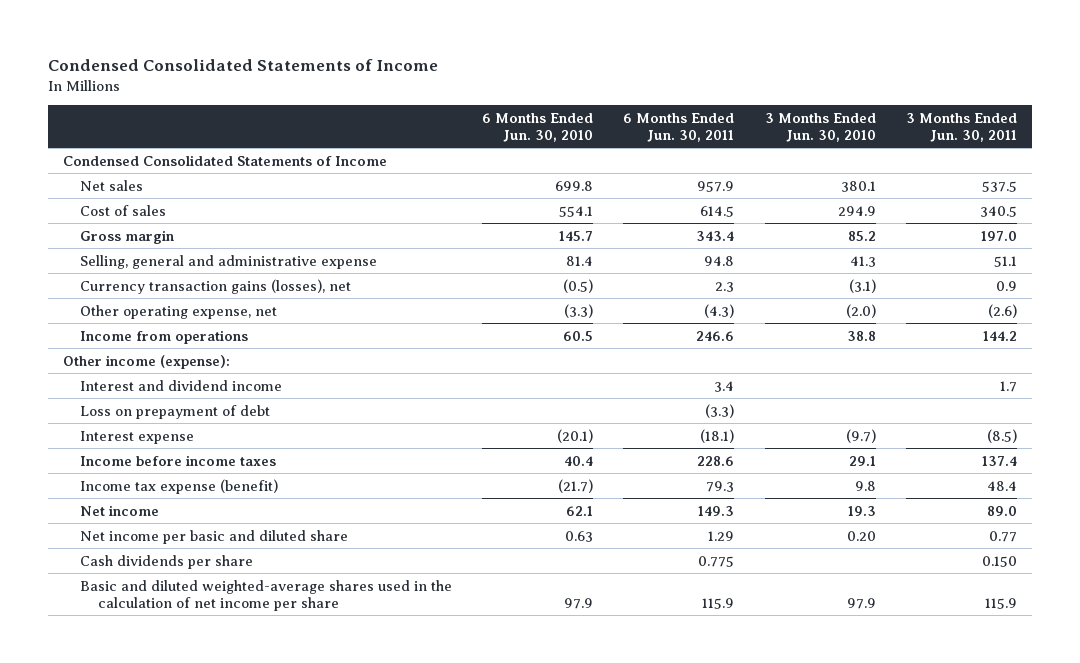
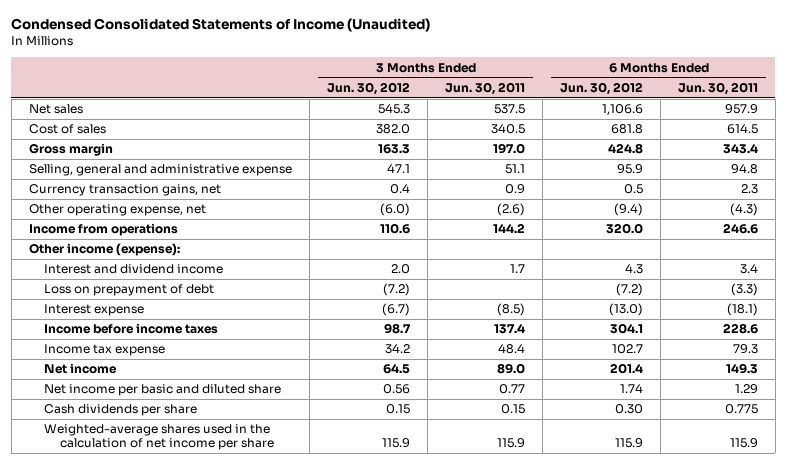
- Condensed Consolidated Statements of Income
+ Condensed Consolidated Statements of Income (Unaudited)
- | 6 Months Ended Jun. 30, 2010 | 6 Months Ended Jun. 30, 2011 | 3 Months Ended Jun. 30, 2010 | 3 Months Ended Jun. 30, 2011
+ | 3 Months Ended Jun. 30, 2012 | 3 Months Ended Jun. 30, 2011 | 6 Months Ended Jun. 30, 2012 | 6 Months Ended Jun. 30, 2011
- Condensed Consolidated Statements of Income
- Currency transaction gains (losses), net | (0.5) | 2.3 | (3.1) | 0.9
+ Currency transaction gains, net | 0.4 | 0.9 | 0.5 | 2.3
- Income tax expense (benefit) | (21.7) | 79.3 | 9.8 | 48.4
+ Income tax expense | 34.2 | 48.4 | 102.7 | 79.3
- Cash dividends per share | | 0.775 | | 0.150
- Basic and diluted weighted-average shares used in the calculation of net income per share | 97.9 | 115.9 | 97.9 | 115.9
+ Cash dividends per share | 0.15 | 0.15 | 0.30 | 0.775
+ Weighted-average shares used in the calculation of net income per share | 115.9 | 115.9 | 115.9 | 115.9

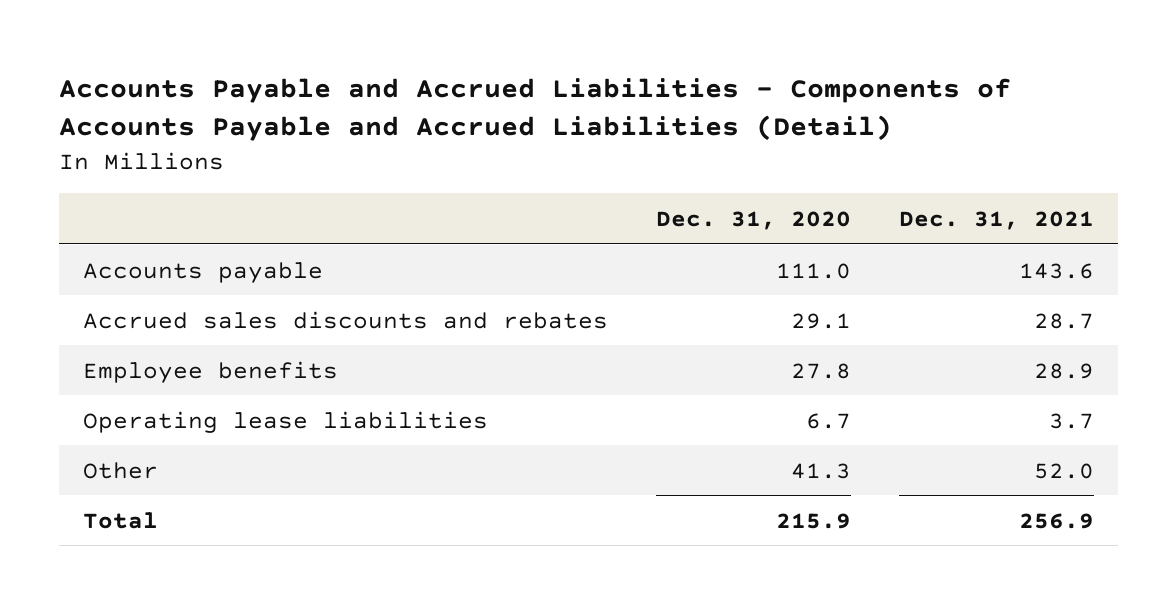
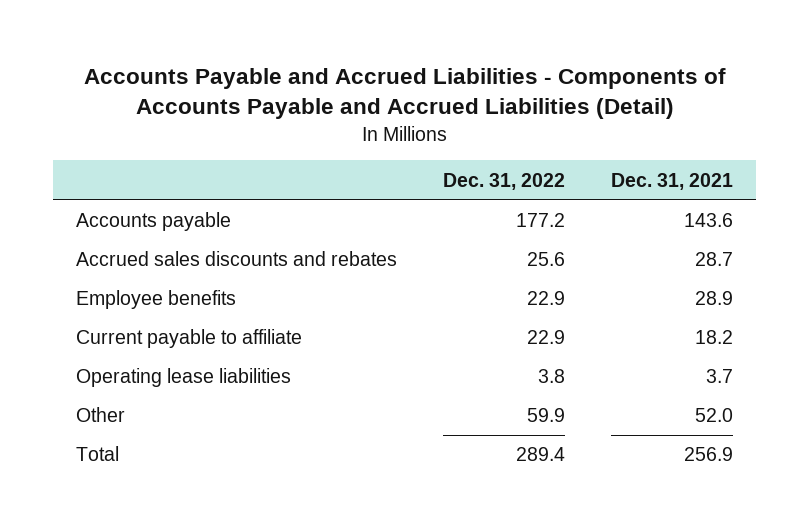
- | Dec. 31, 2020 | Dec. 31, 2021
+ | Dec. 31, 2022 | Dec. 31, 2021
+ Current payable to affiliate | 22.9 | 18.2

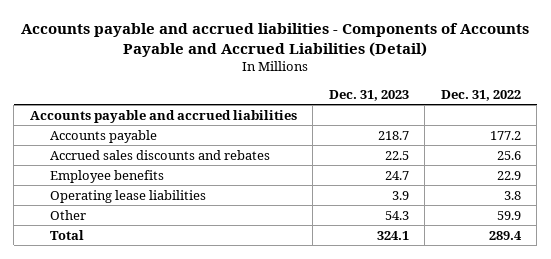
- Accounts Payable and Accrued Liabilities - Components of Accounts Payable and Accrued Liabilities (Detail)
+ Accounts payable and accrued liabilities - Components of Accounts Payable and Accrued Liabilities (Detail)
- | Dec. 31, 2022 | Dec. 31, 2021
+ | Dec. 31, 2023 | Dec. 31, 2022
+ Accounts payable and accrued liabilities
- Current payable to affiliate | 22.9 | 18.2

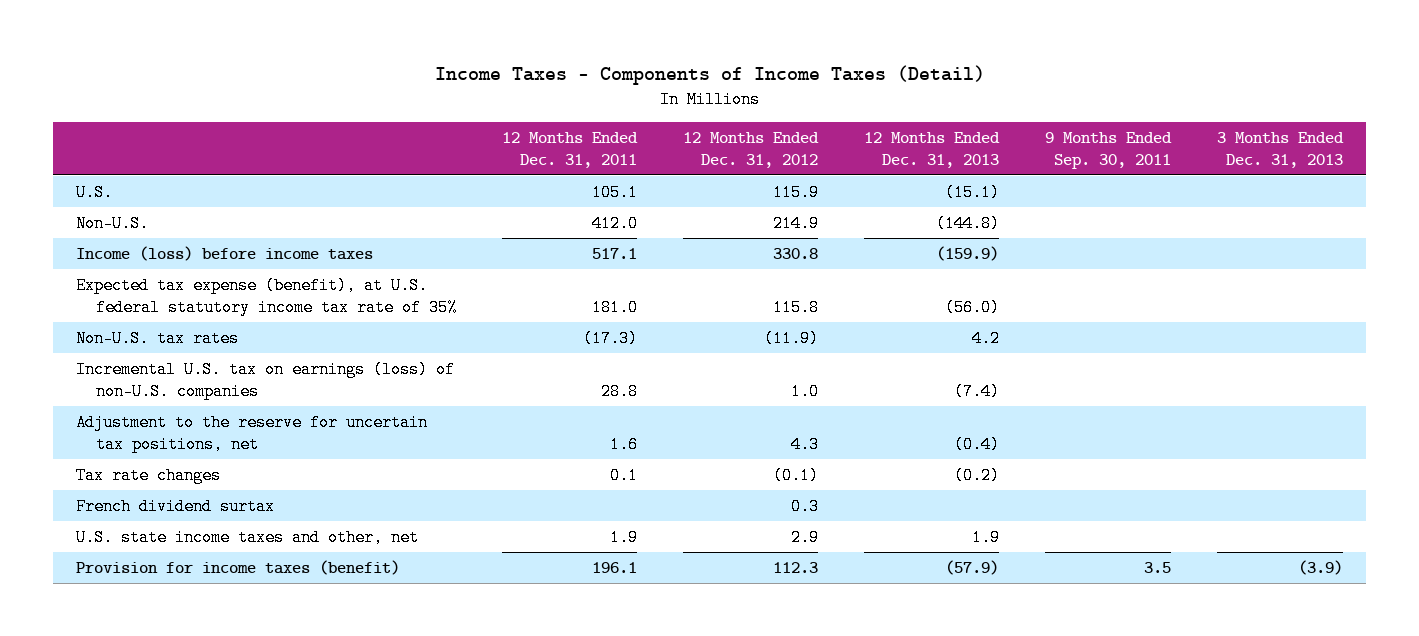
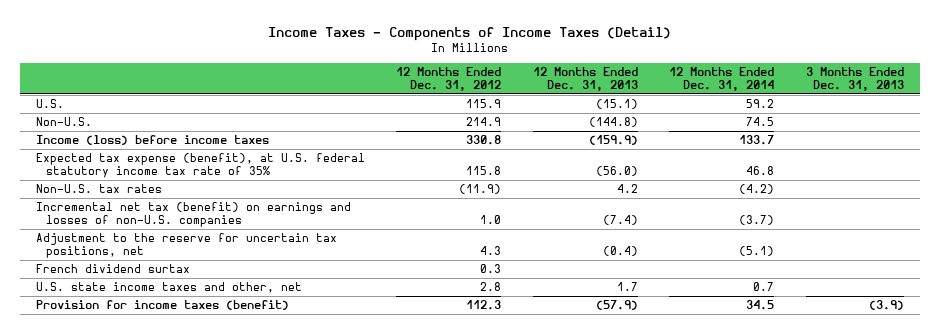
- | 12 Months Ended Dec. 31, 2011 | 12 Months Ended Dec. 31, 2012 | 12 Months Ended Dec. 31, 2013 | 9 Months Ended Sep. 30, 2011 | 3 Months Ended Dec. 31, 2013
+ | 12 Months Ended Dec. 31, 2012 | 12 Months Ended Dec. 31, 2013 | 12 Months Ended Dec. 31, 2014 | 3 Months Ended Dec. 31, 2013
- Incremental U.S. tax on earnings (loss) of non-U.S. companies | 28.8 | 1.0 | (7.4) | |
+ Incremental net tax (benefit) on earnings and losses of non-U.S. companies | 1.0 | (7.4) | (3.7) |
- Tax rate changes | 0.1 | (0.1) | (0.2) | |
- U.S. state income taxes and other, net | 1.9 | 2.9 | 1.9 | |
+ U.S. state income taxes and other, net | 2.8 | 1.7 | 0.7 |

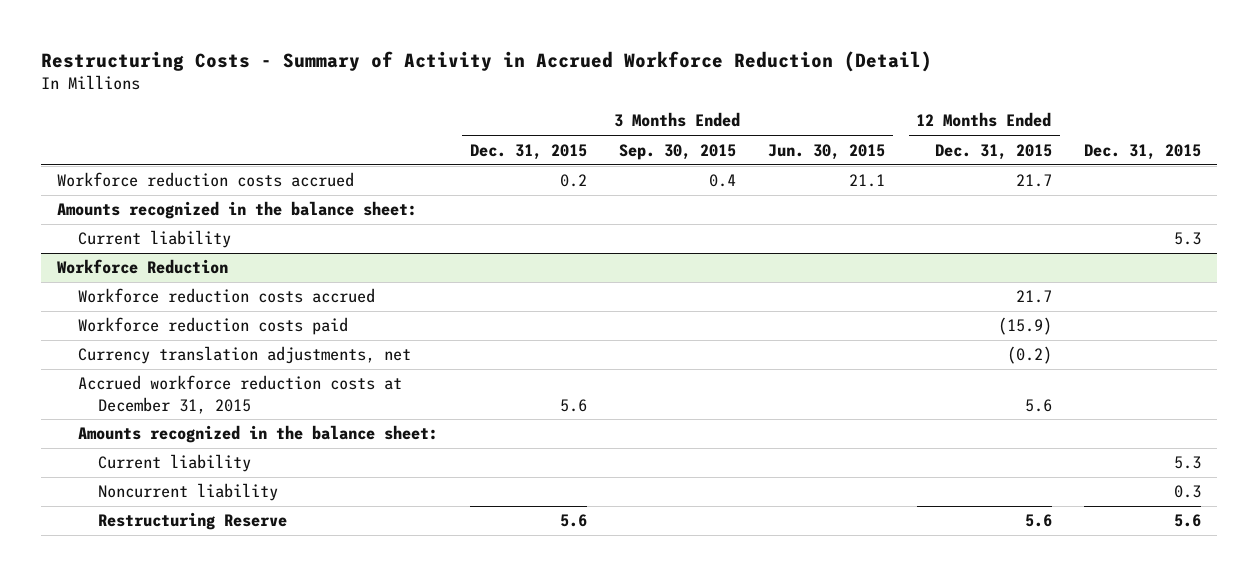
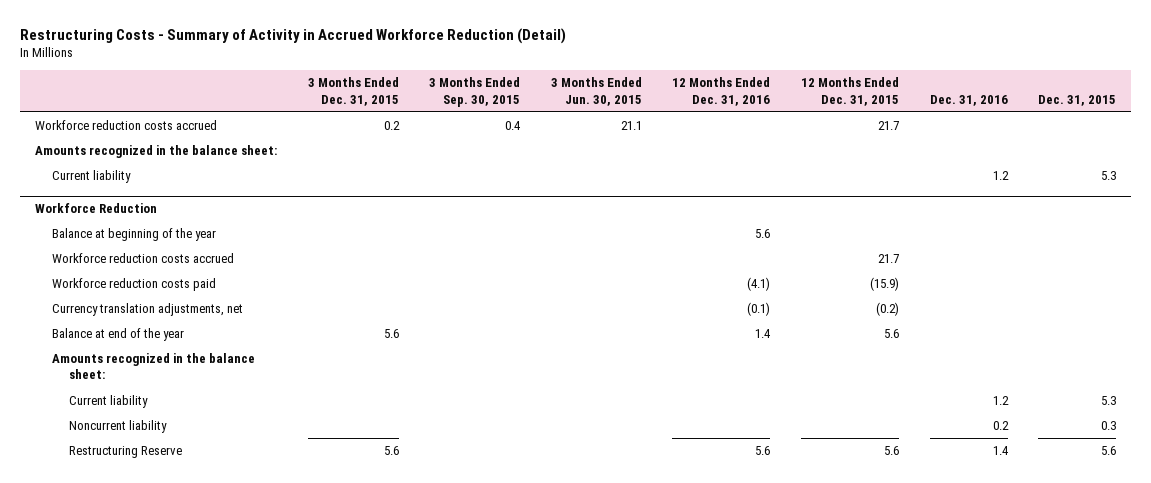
- | 3 Months Ended Dec. 31, 2015 | 3 Months Ended Sep. 30, 2015 | 3 Months Ended Jun. 30, 2015 | 12 Months Ended Dec. 31, 2015 | Dec. 31, 2015
+ | 3 Months Ended Dec. 31, 2015 | 3 Months Ended Sep. 30, 2015 | 3 Months Ended Jun. 30, 2015 | 12 Months Ended Dec. 31, 2016 | 12 Months Ended Dec. 31, 2015 | Dec. 31, 2016 | Dec. 31, 2015
@ Workforce Reduction
+ Balance at beginning of the year | | | | 5.6 | | |
- Accrued workforce reduction costs at December 31, 2015 | 5.6 | | | 5.6 |
+ Balance at end of the year | 5.6 | | | 1.4 | 5.6 | |

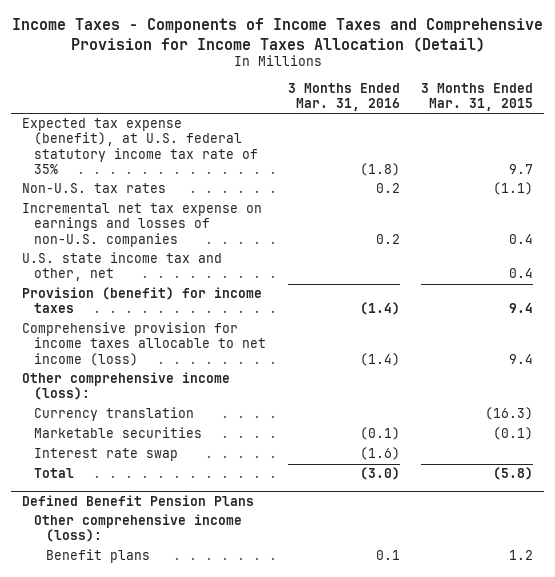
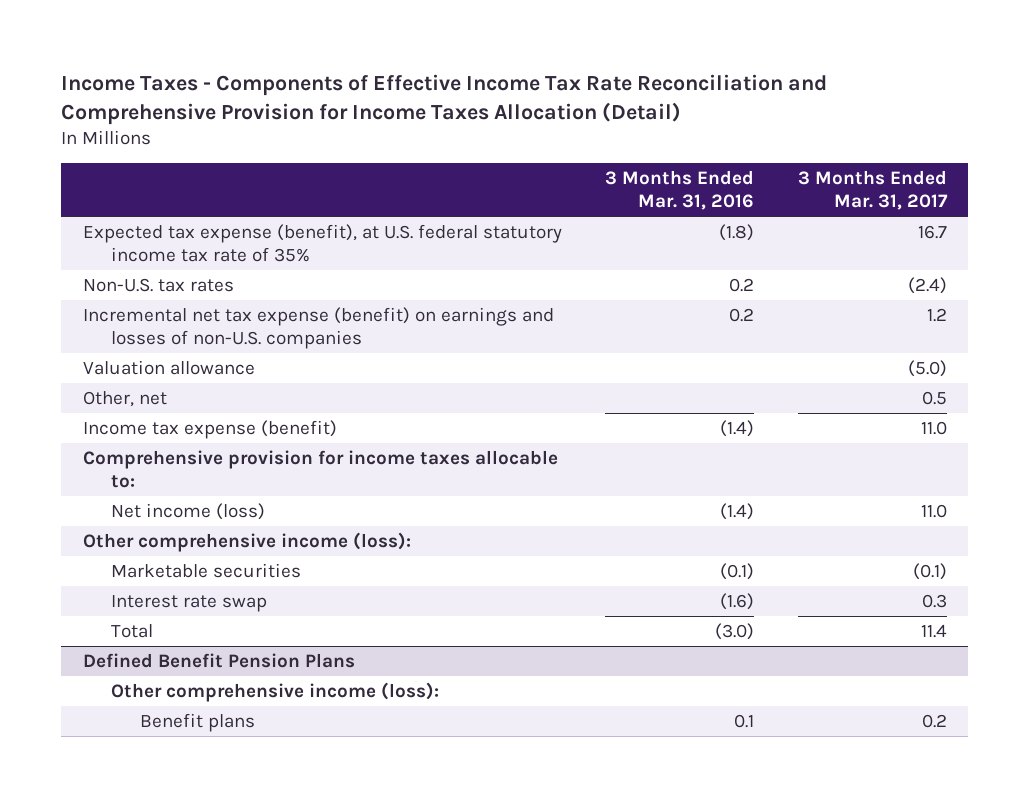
- Income Taxes - Components of Income Taxes and Comprehensive Provision for Income Taxes Allocation (Detail)
+ Income Taxes - Components of Effective Income Tax Rate Reconciliation and Comprehensive Provision for Income Taxes Allocation (Detail)
- | 3 Months Ended Mar. 31, 2016 | 3 Months Ended Mar. 31, 2015
+ | 3 Months Ended Mar. 31, 2016 | 3 Months Ended Mar. 31, 2017
- Incremental net tax expense on earnings and losses of non-U.S. companies | 0.2 | 0.4
- U.S. state income tax and other, net | | 0.4
- Provision (benefit) for income taxes | (1.4) | 9.4
- Comprehensive provision for income taxes allocable to net income (loss) | (1.4) | 9.4
+ Incremental net tax expense (benefit) on earnings and losses of non-U.S. companies | 0.2 | 1.2
+ Valuation allowance | | (5.0)
+ Other, net | | 0.5
+ Income tax expense (benefit) | (1.4) | 11.0
+ Comprehensive provision for income taxes allocable to:
+ Net income (loss) | (1.4) | 11.0
- Currency translation | | (16.3)

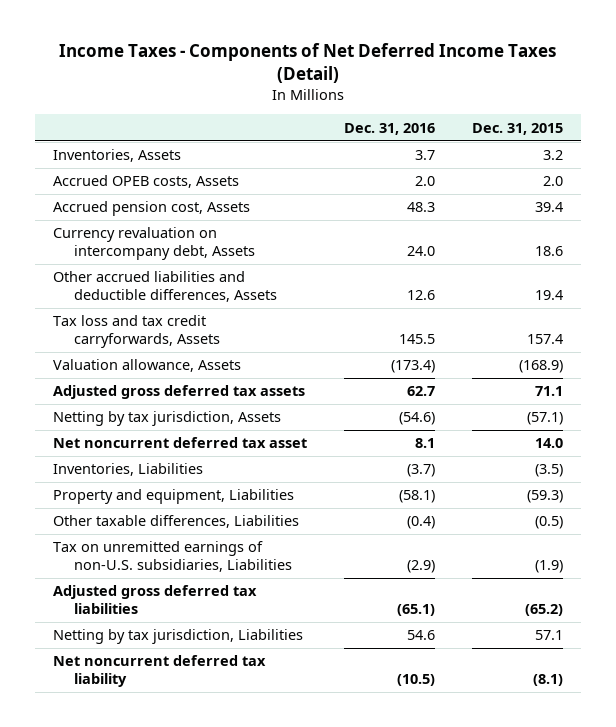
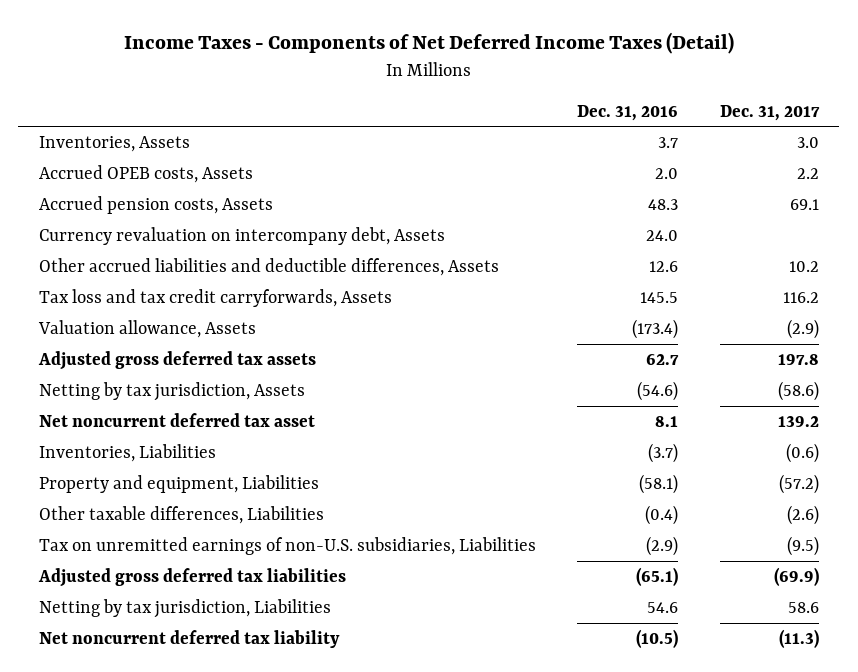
- | Dec. 31, 2016 | Dec. 31, 2015
+ | Dec. 31, 2016 | Dec. 31, 2017
- Accrued pension cost, Assets | 48.3 | 39.4
+ Accrued pension costs, Assets | 48.3 | 69.1

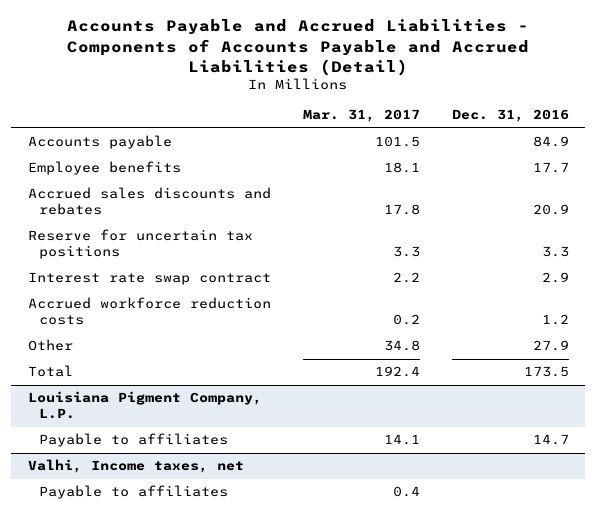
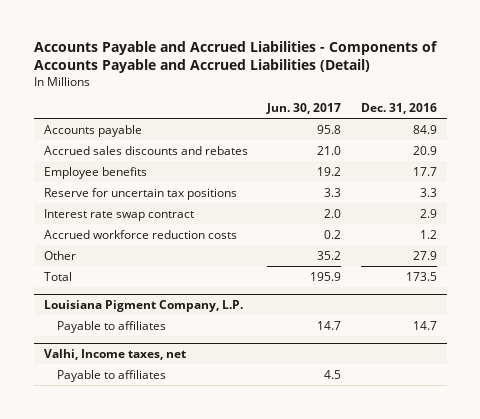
- | Mar. 31, 2017 | Dec. 31, 2016
+ | Jun. 30, 2017 | Dec. 31, 2016
moved down: Employee benefits | 19.2 | 17.7

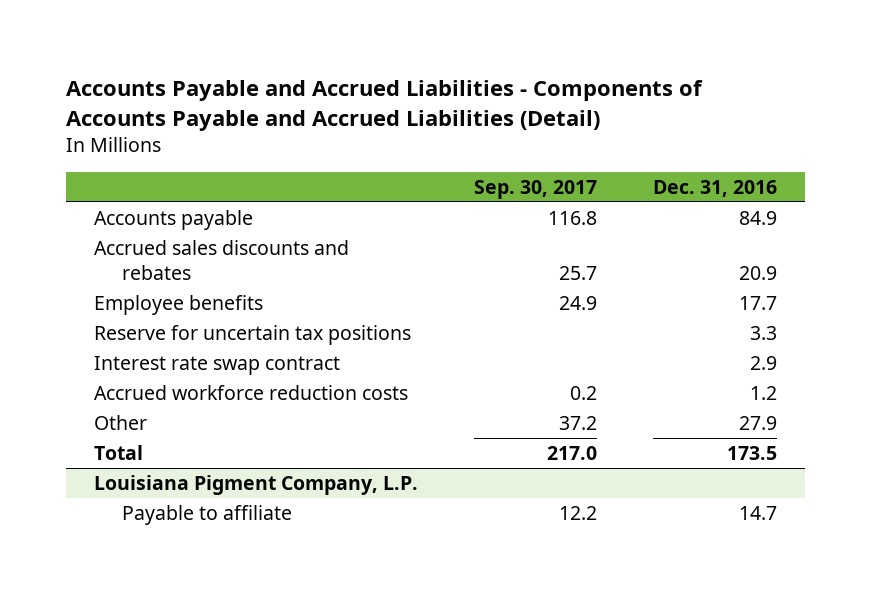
- | Jun. 30, 2017 | Dec. 31, 2016
+ | Sep. 30, 2017 | Dec. 31, 2016
@ Louisiana Pigment Company, L.P.
- Payable to affiliates | 14.7 | 14.7
- Valhi, Income taxes, net
- Payable to affiliates | 4.5 |
@ Louisiana Pigment Company, L.P.
+ Payable to affiliate | 12.2 | 14.7

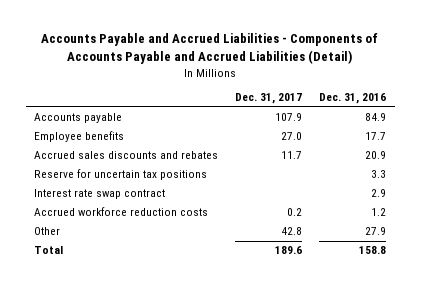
- | Sep. 30, 2017 | Dec. 31, 2016
+ | Dec. 31, 2017 | Dec. 31, 2016
moved down: Accrued sales discounts and rebates | 11.7 | 20.9
- Total | 217.0 | 173.5
- Louisiana Pigment Company, L.P.
- Payable to affiliate | 12.2 | 14.7
+ Total | 189.6 | 158.8

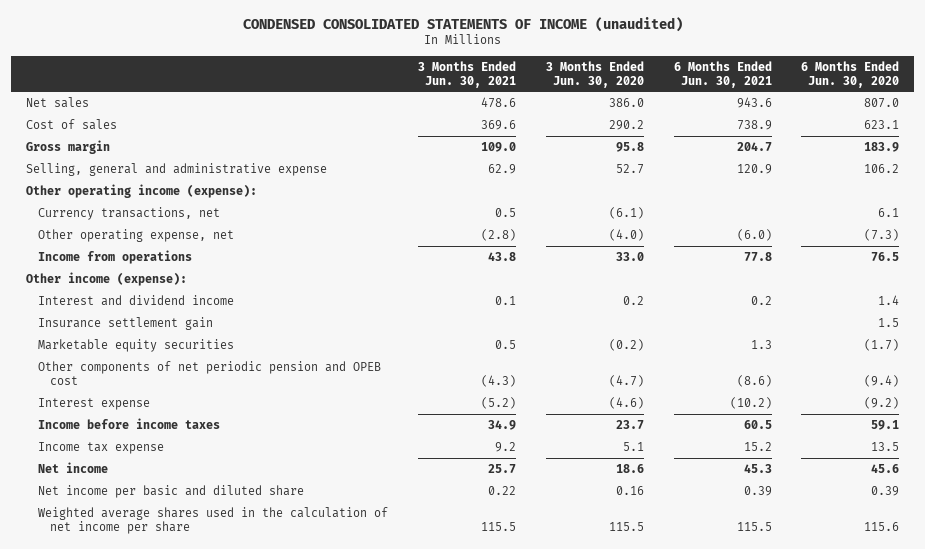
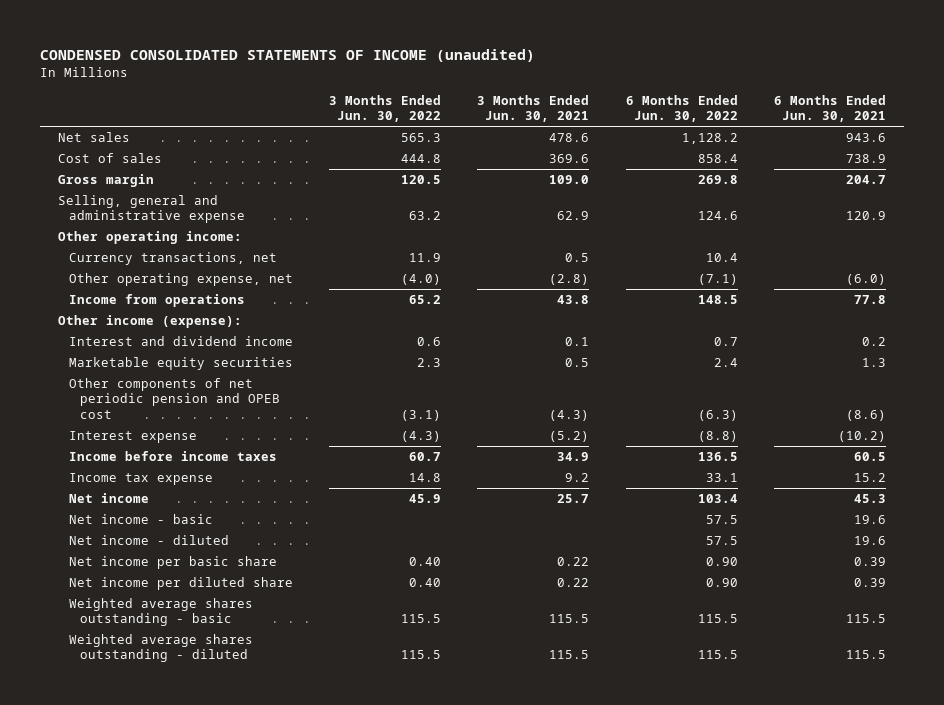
- | 3 Months Ended Jun. 30, 2021 | 3 Months Ended Jun. 30, 2020 | 6 Months Ended Jun. 30, 2021 | 6 Months Ended Jun. 30, 2020
+ | 3 Months Ended Jun. 30, 2022 | 3 Months Ended Jun. 30, 2021 | 6 Months Ended Jun. 30, 2022 | 6 Months Ended Jun. 30, 2021
- Other operating income (expense):
+ Other operating income:
- Insurance settlement gain | | | | 1.5
- Net income per basic and diluted share | 0.22 | 0.16 | 0.39 | 0.39
- Weighted average shares used in the calculation of net income per share | 115.5 | 115.5 | 115.5 | 115.6
+ Net income - basic | | | 57.5 | 19.6
+ Net income - diluted | | | 57.5 | 19.6
+ Net income per basic share | 0.40 | 0.22 | 0.90 | 0.39
+ Net income per diluted share | 0.40 | 0.22 | 0.90 | 0.39
+ Weighted average shares outstanding - basic | 115.5 | 115.5 | 115.5 | 115.5
+ Weighted average shares outstanding - diluted | 115.5 | 115.5 | 115.5 | 115.5

